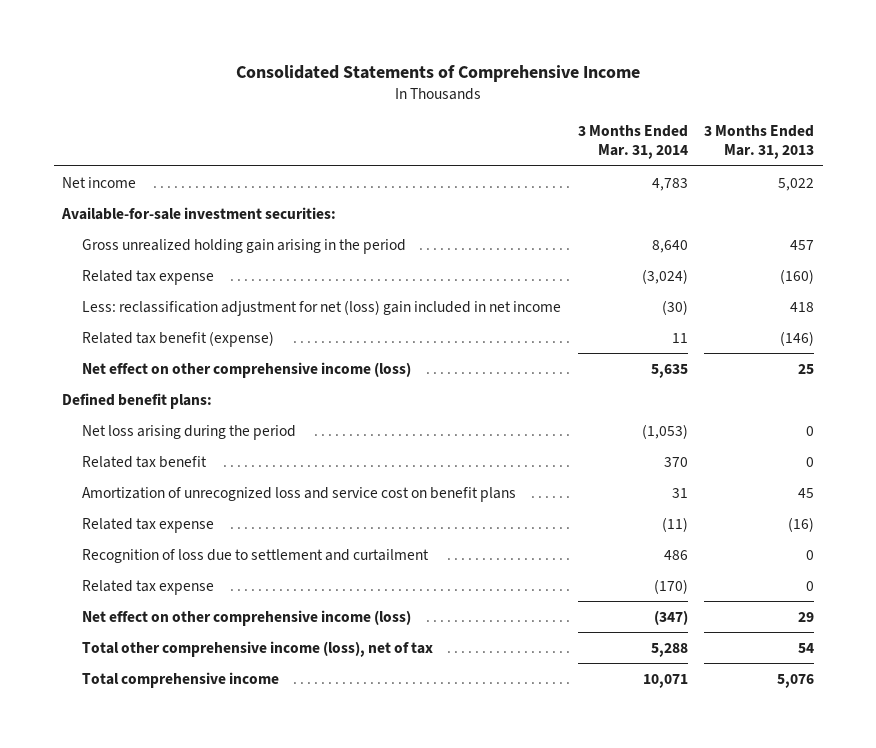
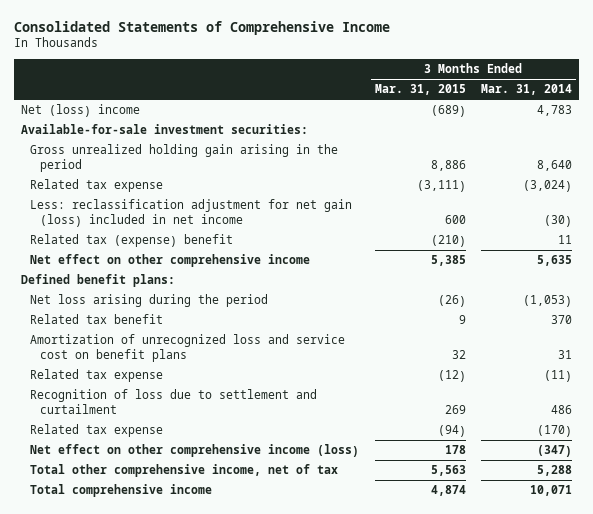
- | 3 Months Ended Mar. 31, 2014 | 3 Months Ended Mar. 31, 2013
+ | 3 Months Ended Mar. 31, 2015 | 3 Months Ended Mar. 31, 2014
- Net income | 4,783 | 5,022
+ Net (loss) income | (689) | 4,783
- Less: reclassification adjustment for net (loss) gain included in net income | (30) | 418
- Related tax benefit (expense) | 11 | (146)
- Net effect on other comprehensive income (loss) | 5,635 | 25
+ Less: reclassification adjustment for net gain (loss) included in net income | 600 | (30)
+ Related tax (expense) benefit | (210) | 11
+ Net effect on other comprehensive income | 5,385 | 5,635
- Total other comprehensive income (loss), net of tax | 5,288 | 54
+ Total other comprehensive income, net of tax | 5,563 | 5,288

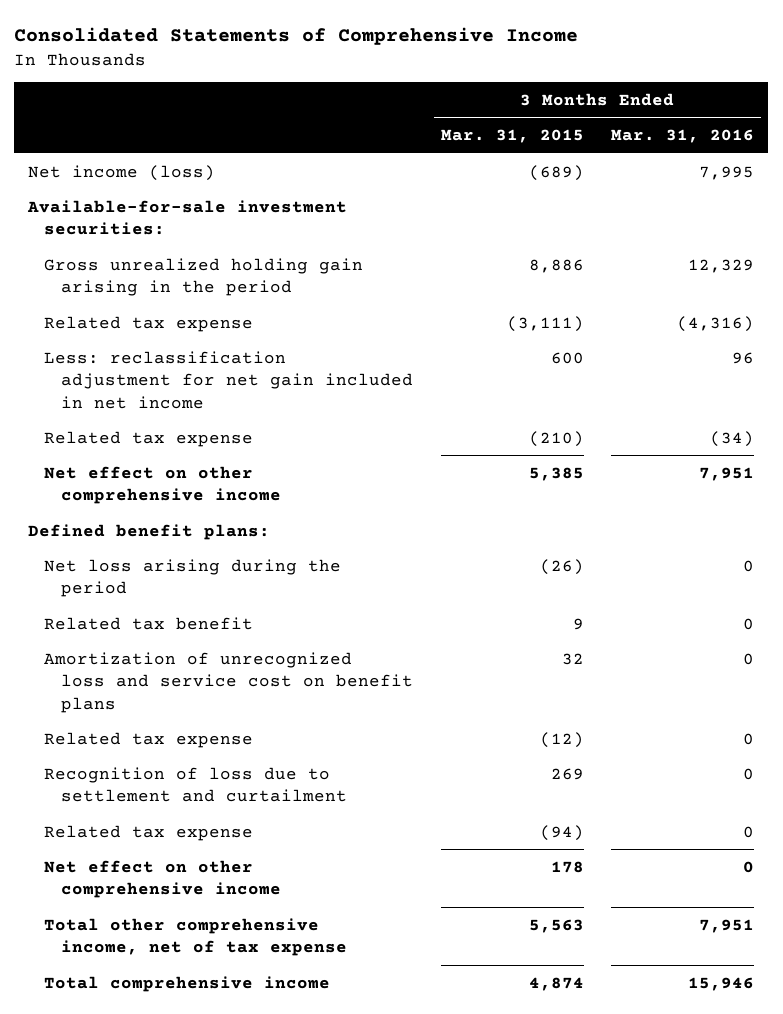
- | 3 Months Ended Mar. 31, 2015 | 3 Months Ended Mar. 31, 2014
+ | 3 Months Ended Mar. 31, 2015 | 3 Months Ended Mar. 31, 2016
- Net (loss) income | (689) | 4,783
+ Net income (loss) | (689) | 7,995
- Less: reclassification adjustment for net gain (loss) included in net income | 600 | (30)
- Related tax (expense) benefit | (210) | 11
+ Less: reclassification adjustment for net gain included in net income | 600 | 96
+ Related tax expense | (210) | (34)
- Net effect on other comprehensive income (loss) | 178 | (347)
- Total other comprehensive income, net of tax | 5,563 | 5,288
+ Net effect on other comprehensive income | 178 | 0
+ Total other comprehensive income, net of tax expense | 5,563 | 7,951

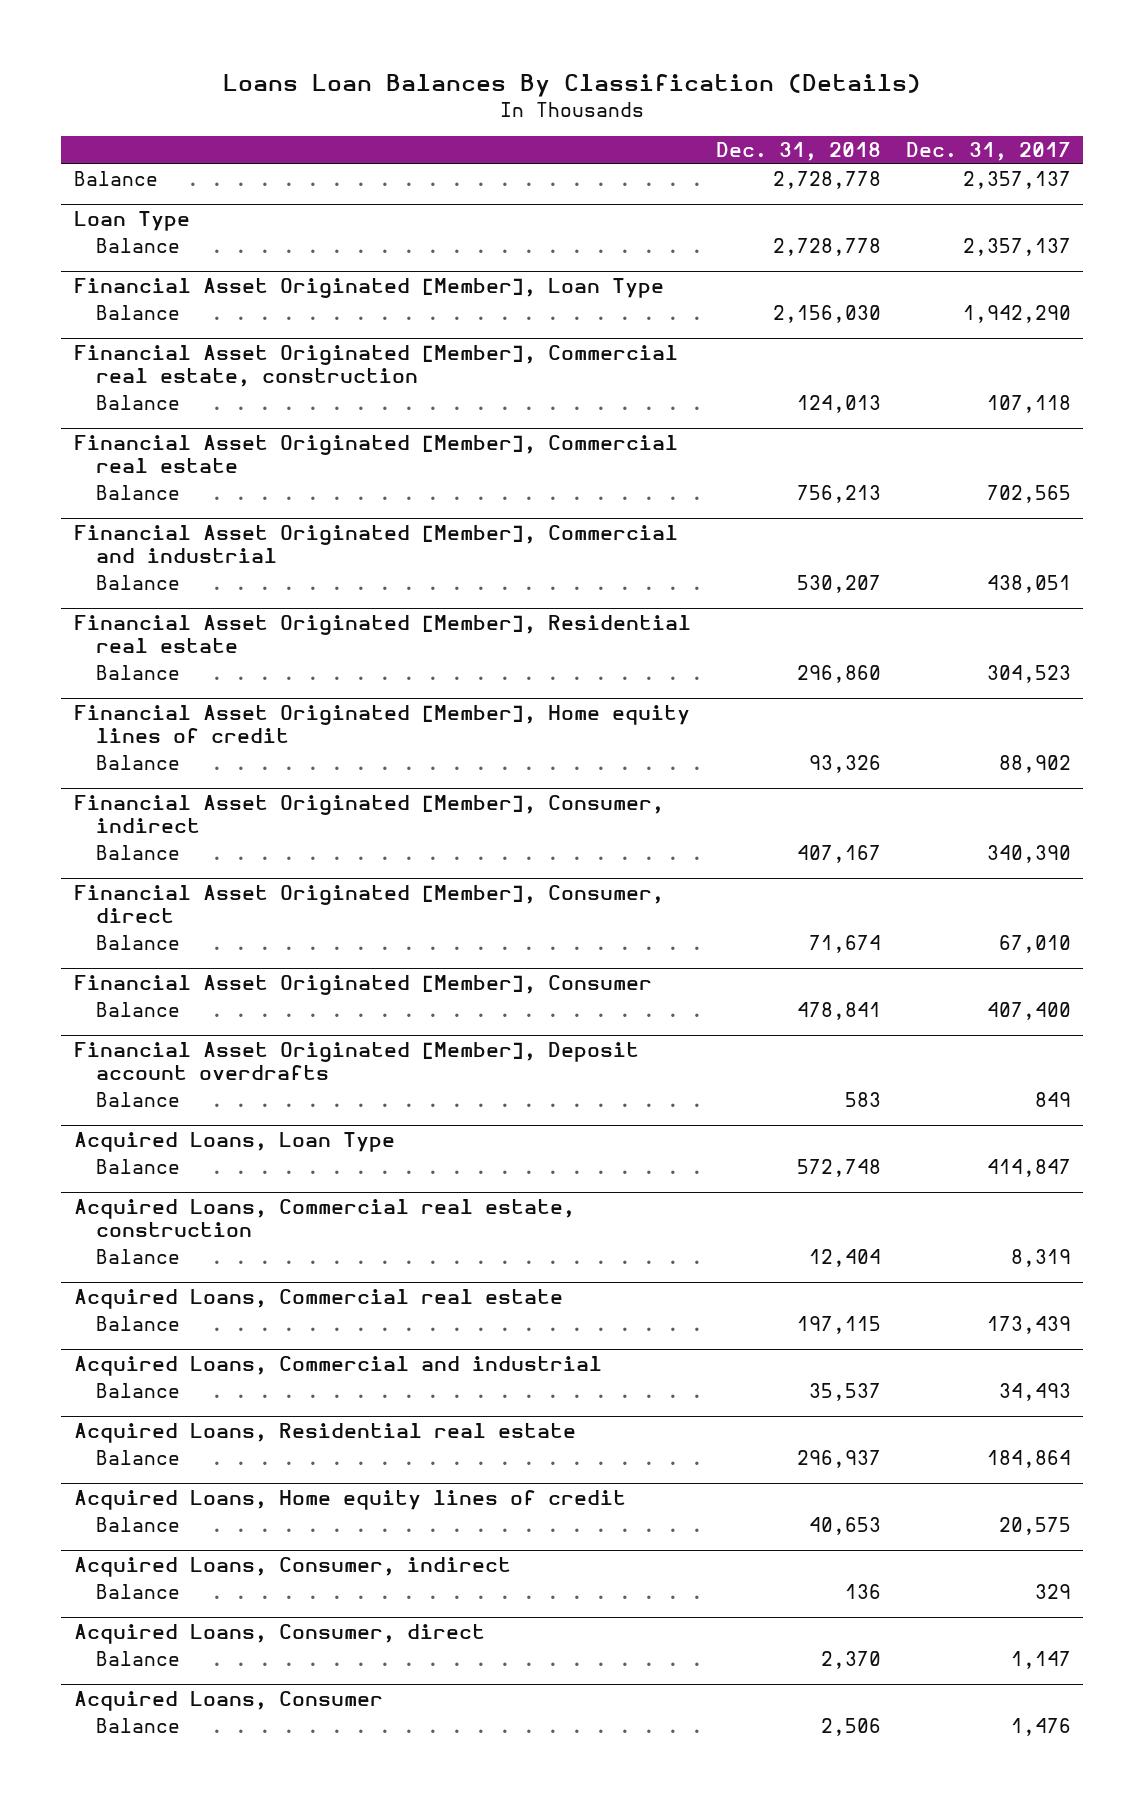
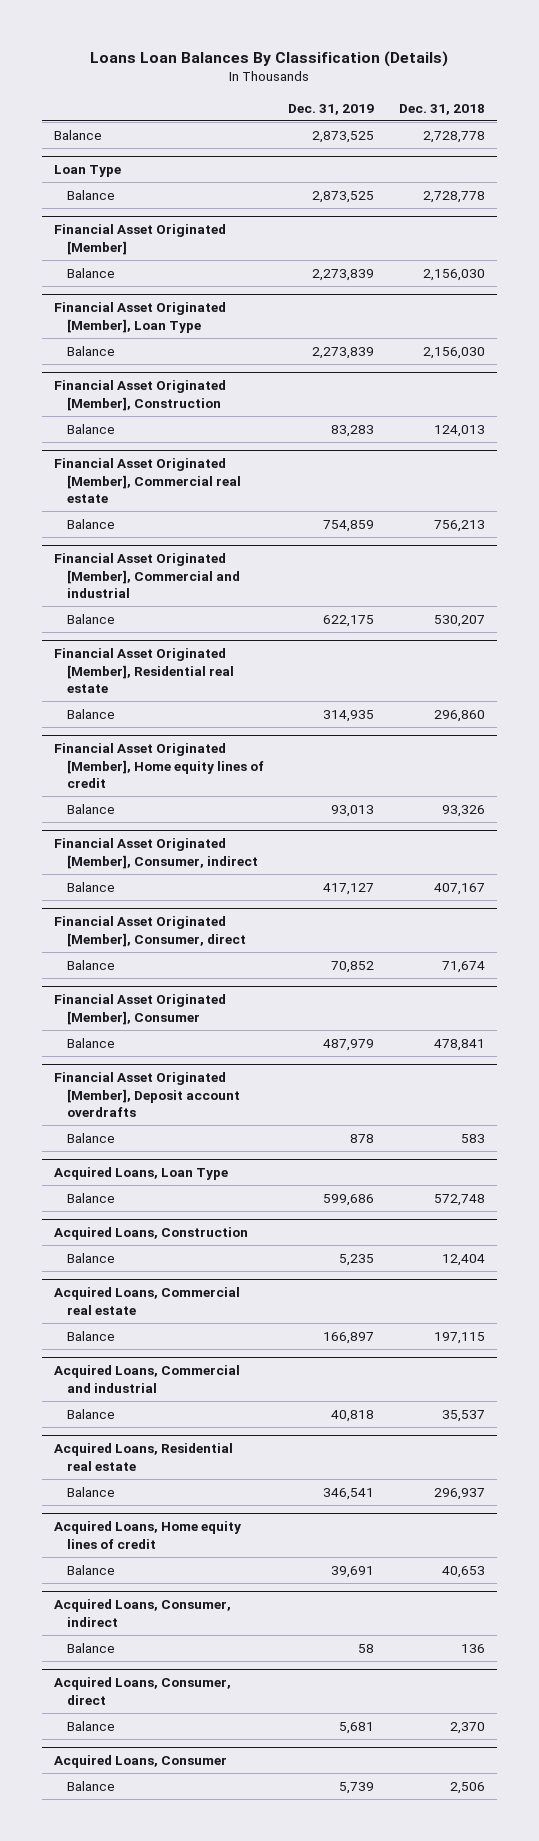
- | Dec. 31, 2018 | Dec. 31, 2017
+ | Dec. 31, 2019 | Dec. 31, 2018
+ Financial Asset Originated [Member]
+ Balance | 2,273,839 | 2,156,030
- Financial Asset Originated [Member], Commercial real estate, construction
+ Financial Asset Originated [Member], Construction
- Acquired Loans, Commercial real estate, construction
+ Acquired Loans, Construction

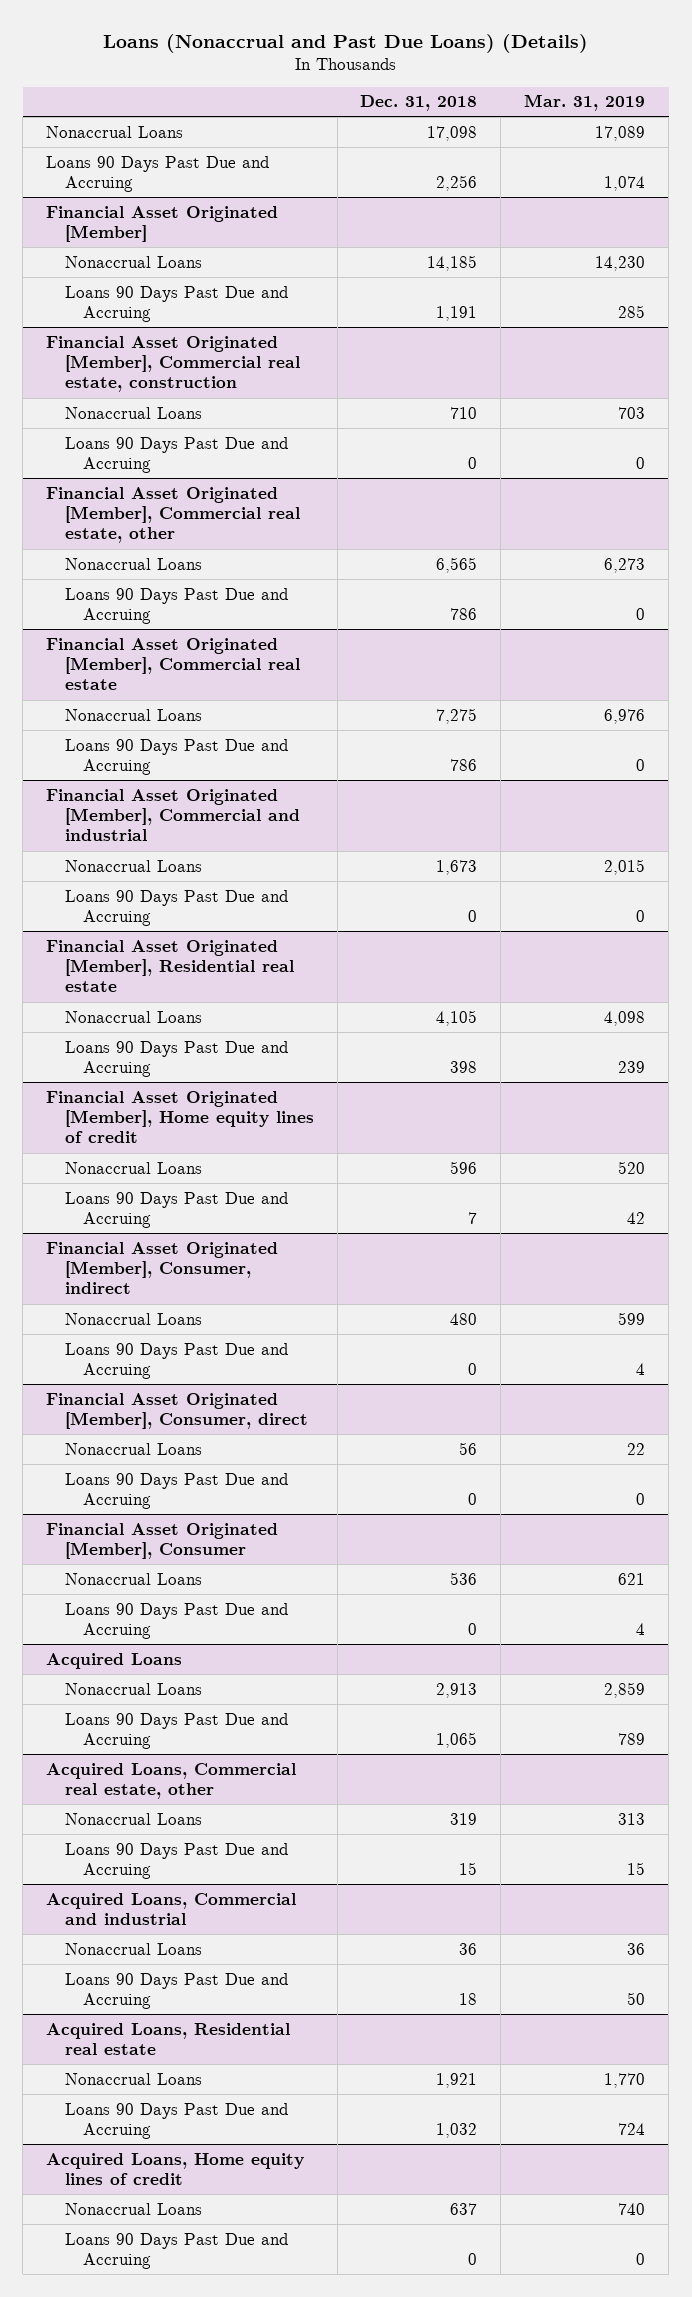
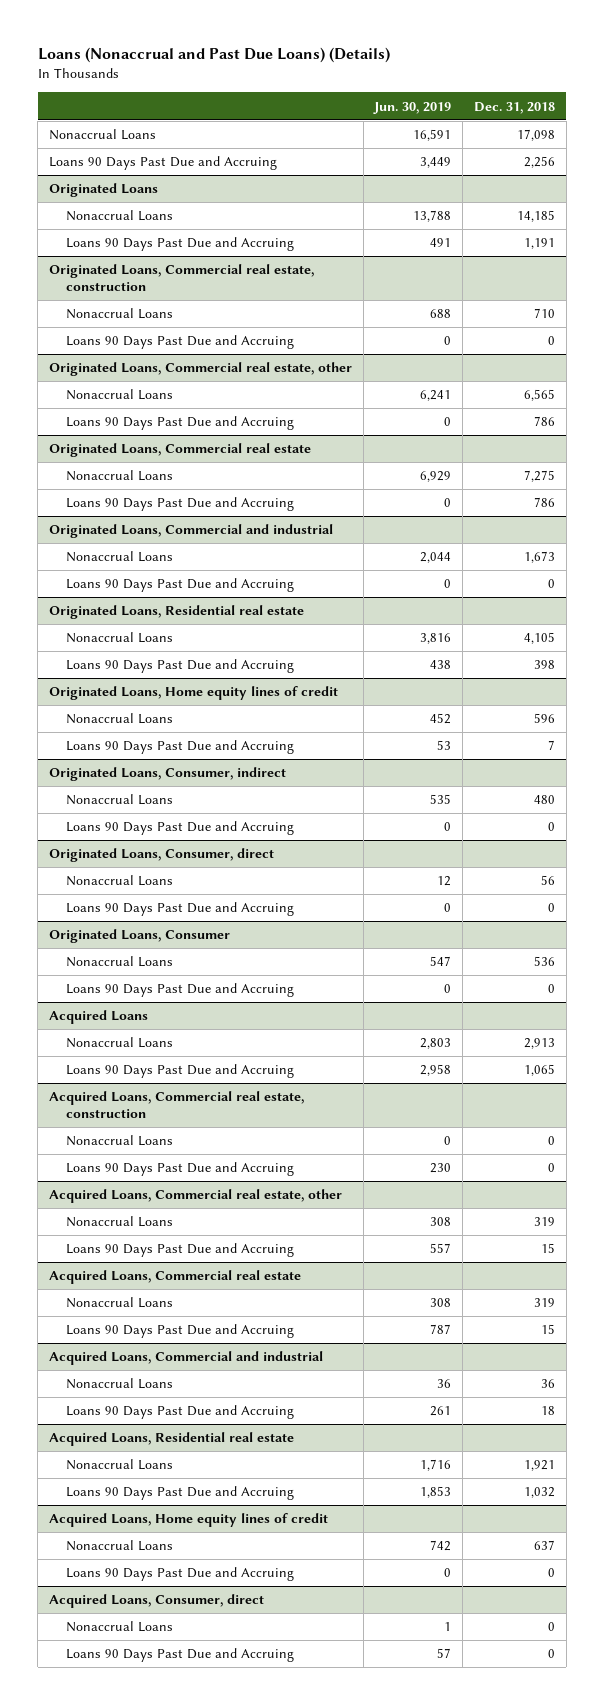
- | Dec. 31, 2018 | Mar. 31, 2019
+ | Jun. 30, 2019 | Dec. 31, 2018
- Financial Asset Originated [Member]
+ Originated Loans
- Financial Asset Originated [Member], Commercial real estate, construction
+ Originated Loans, Commercial real estate, construction
- Financial Asset Originated [Member], Commercial real estate, other
+ Originated Loans, Commercial real estate, other
- Financial Asset Originated [Member], Commercial real estate
+ Originated Loans, Commercial real estate
- Financial Asset Originated [Member], Commercial and industrial
+ Originated Loans, Commercial and industrial
- Financial Asset Originated [Member], Residential real estate
+ Originated Loans, Residential real estate
- Financial Asset Originated [Member], Home equity lines of credit
+ Originated Loans, Home equity lines of credit
- Financial Asset Originated [Member], Consumer, indirect
+ Originated Loans, Consumer, indirect
- Financial Asset Originated [Member], Consumer, direct
+ Originated Loans, Consumer, direct
- Financial Asset Originated [Member], Consumer
+ Originated Loans, Consumer
+ Acquired Loans, Commercial real estate, construction
+ Nonaccrual Loans | 0 | 0
+ Loans 90 Days Past Due and Accruing | 230 | 0
+ Acquired Loans, Commercial real estate
+ Nonaccrual Loans | 308 | 319
+ Loans 90 Days Past Due and Accruing | 787 | 15
+ Acquired Loans, Consumer, direct
+ Nonaccrual Loans | 1 | 0
+ Loans 90 Days Past Due and Accruing | 57 | 0

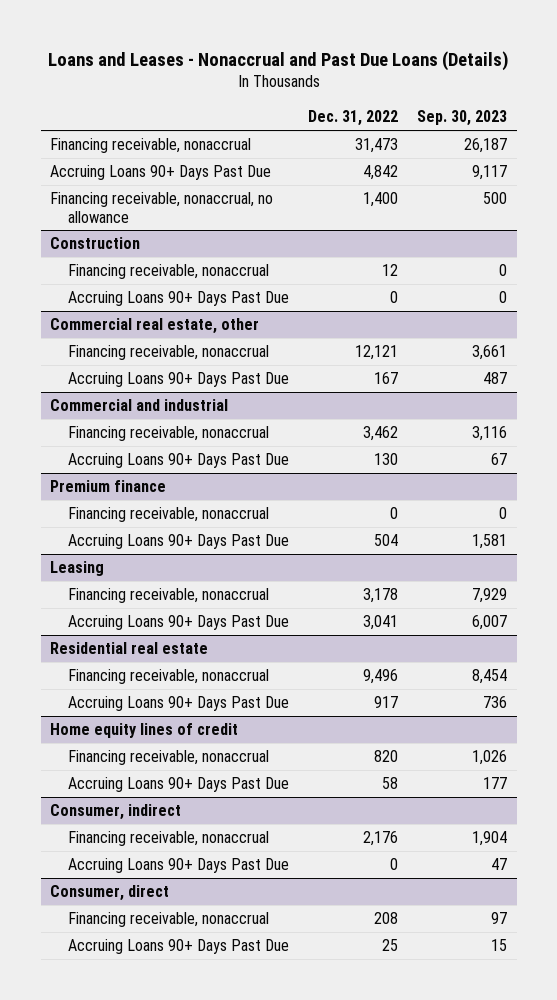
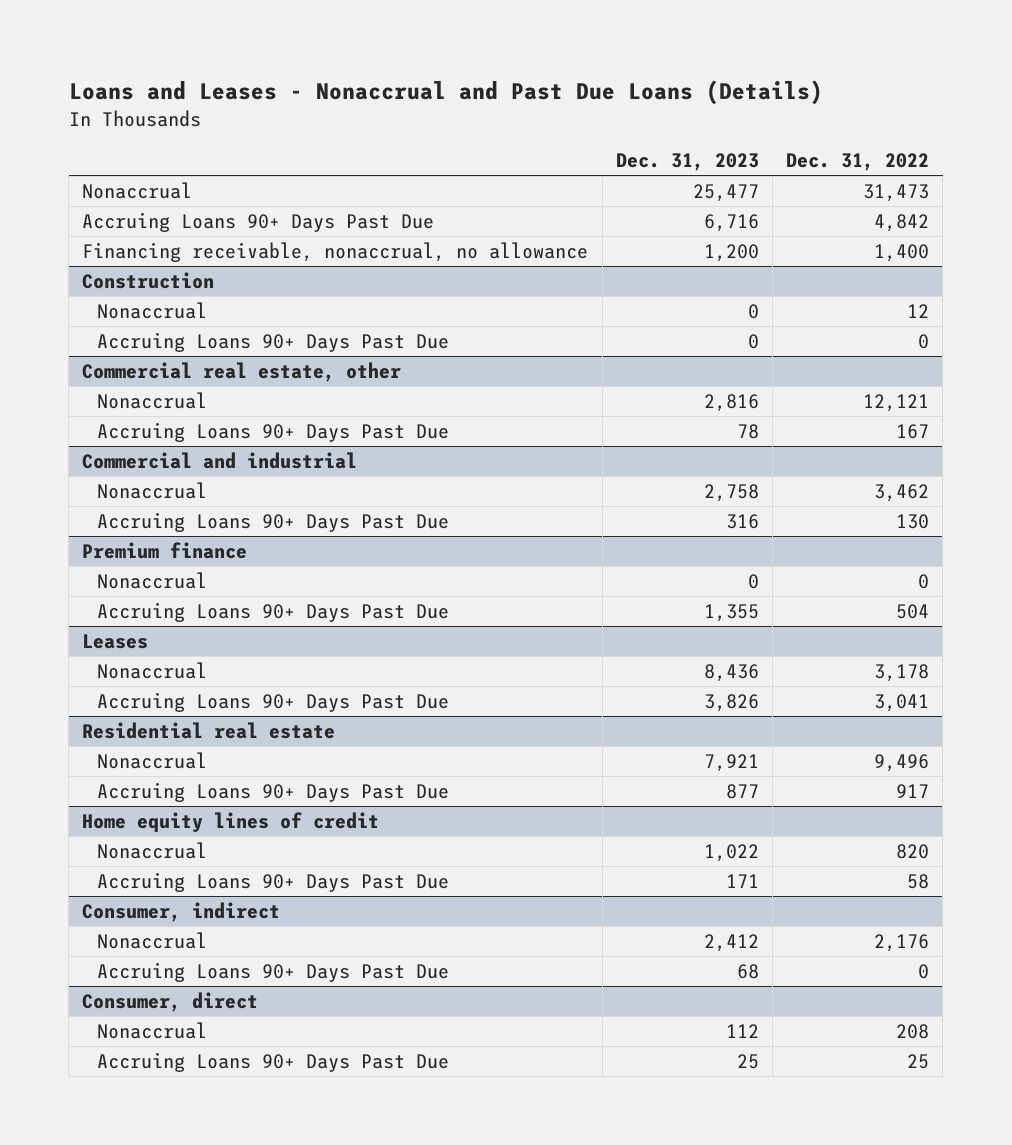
- | Dec. 31, 2022 | Sep. 30, 2023
+ | Dec. 31, 2023 | Dec. 31, 2022
- Financing receivable, nonaccrual | 31,473 | 26,187
+ Nonaccrual | 25,477 | 31,473
@ Construction
- Financing receivable, nonaccrual | 12 | 0
+ Nonaccrual | 0 | 12
@ Commercial real estate, other
- Financing receivable, nonaccrual | 12,121 | 3,661
+ Nonaccrual | 2,816 | 12,121
@ Commercial and industrial
- Financing receivable, nonaccrual | 3,462 | 3,116
+ Nonaccrual | 2,758 | 3,462
@ Premium finance
- Financing receivable, nonaccrual | 0 | 0
+ Nonaccrual | 0 | 0
- Leasing
- Financing receivable, nonaccrual | 3,178 | 7,929
+ Leases
+ Nonaccrual | 8,436 | 3,178
@ Residential real estate
- Financing receivable, nonaccrual | 9,496 | 8,454
+ Nonaccrual | 7,921 | 9,496
@ Home equity lines of credit
- Financing receivable, nonaccrual | 820 | 1,026
+ Nonaccrual | 1,022 | 820
@ Consumer, indirect
- Financing receivable, nonaccrual | 2,176 | 1,904
+ Nonaccrual | 2,412 | 2,176
@ Consumer, direct
- Financing receivable, nonaccrual | 208 | 97
+ Nonaccrual | 112 | 208

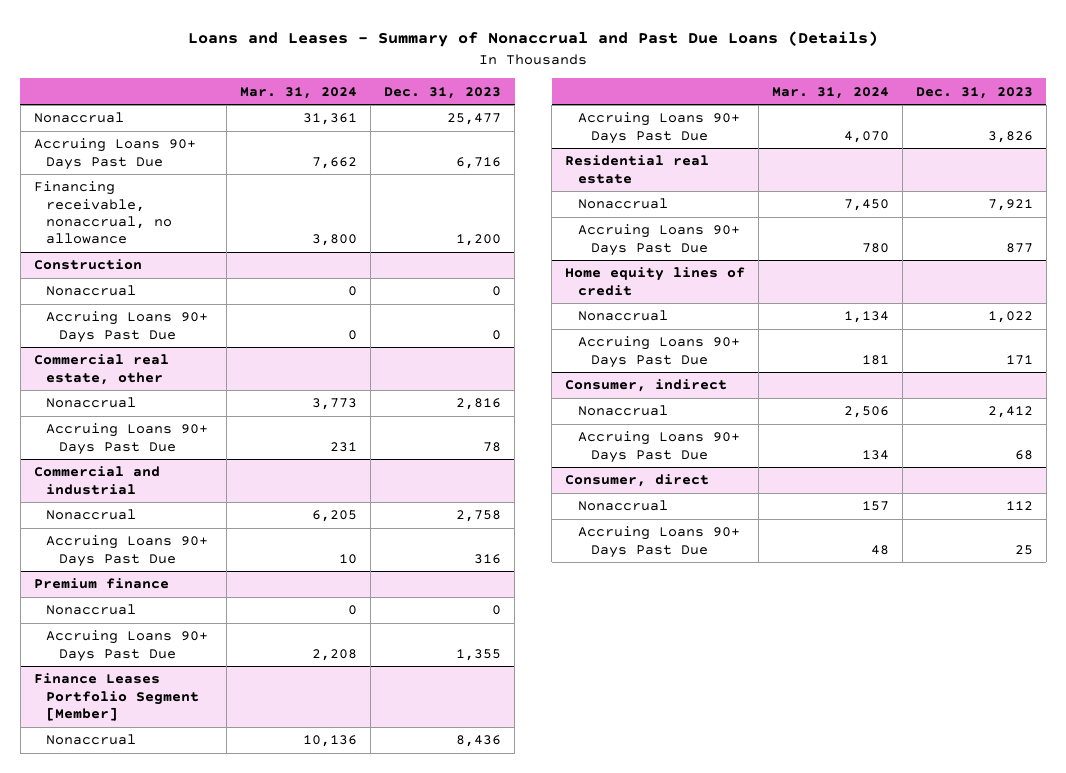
- Loans and Leases - Nonaccrual and Past Due Loans (Details)
+ Loans and Leases - Summary of Nonaccrual and Past Due Loans (Details)
- | Dec. 31, 2023 | Dec. 31, 2022
+ | Mar. 31, 2024 | Dec. 31, 2023
- Leases
+ Finance Leases Portfolio Segment [Member]

